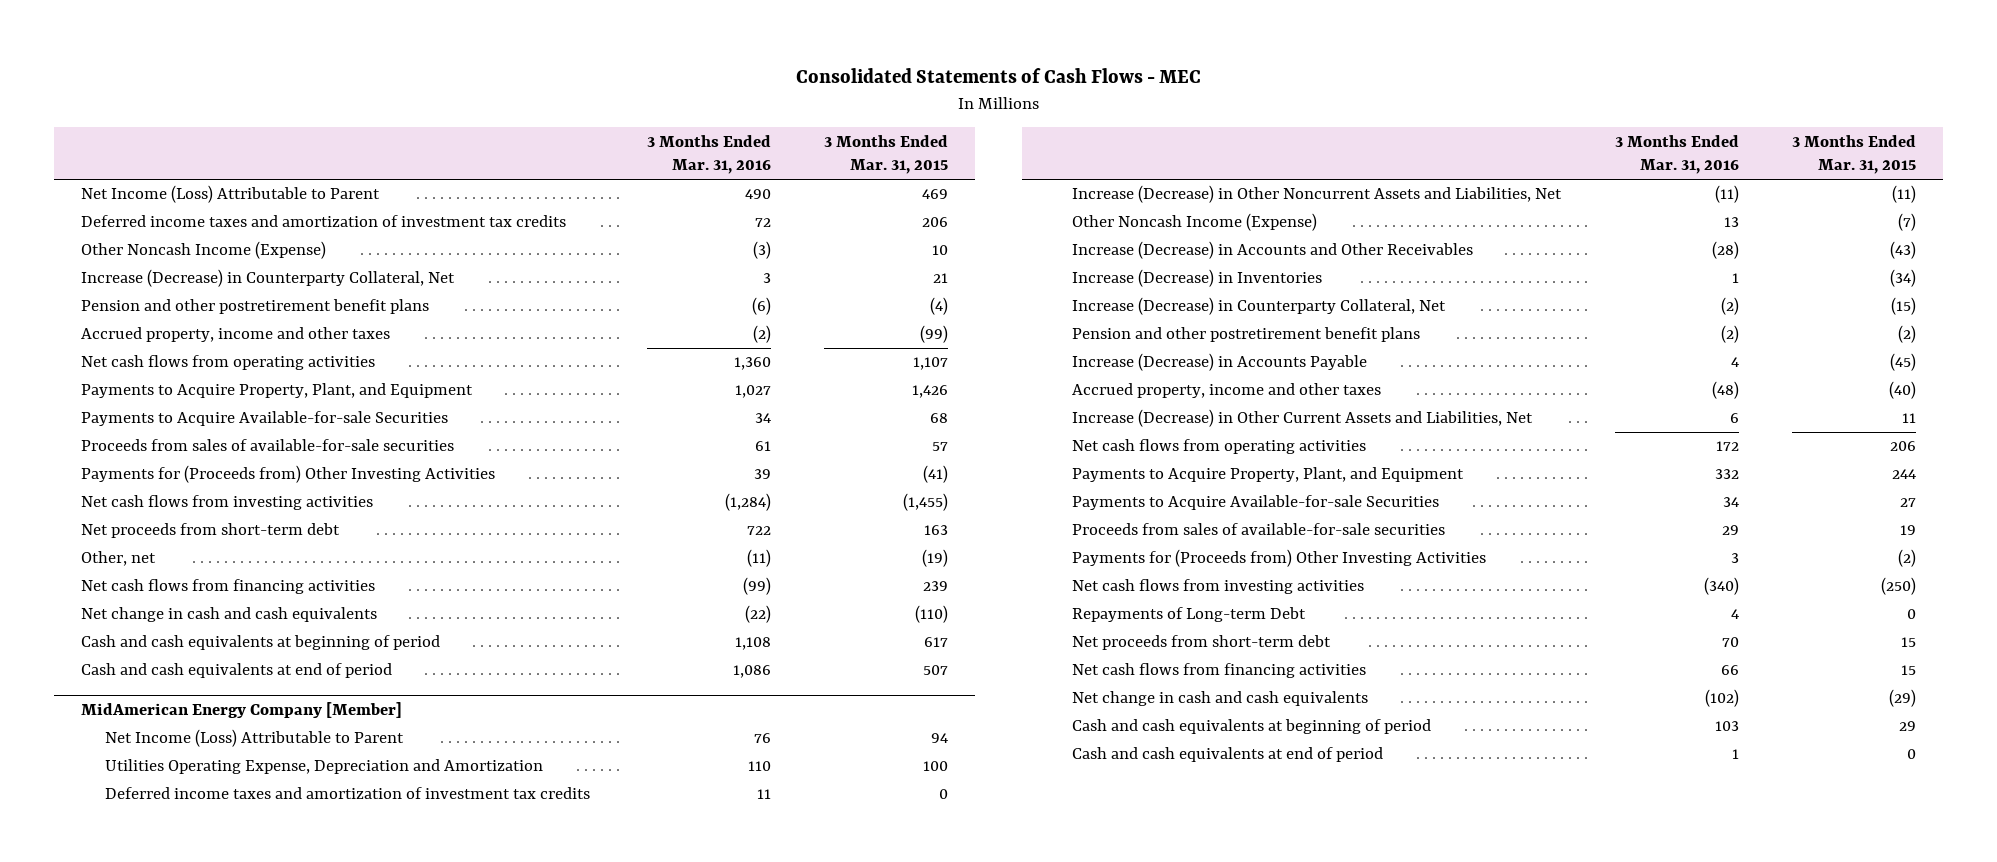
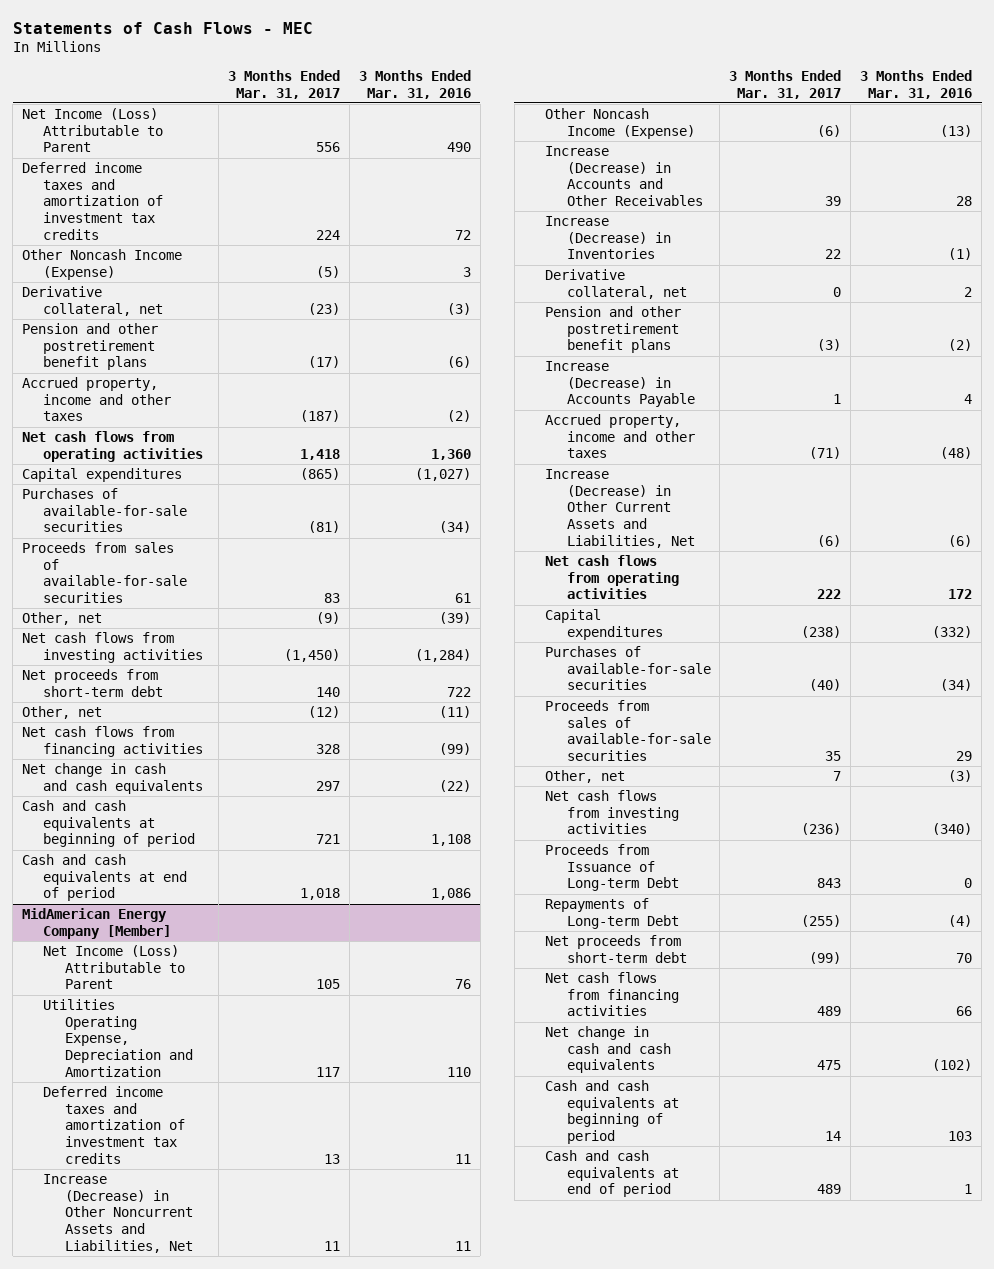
- Consolidated Statements of Cash Flows - MEC
+ Statements of Cash Flows - MEC
- | 3 Months Ended Mar. 31, 2016 | 3 Months Ended Mar. 31, 2015
+ | 3 Months Ended Mar. 31, 2017 | 3 Months Ended Mar. 31, 2016
- Other Noncash Income (Expense) | (3) | 10
- Increase (Decrease) in Counterparty Collateral, Net | 3 | 21
+ Other Noncash Income (Expense) | (5) | 3
+ Derivative collateral, net | (23) | (3)
- Payments to Acquire Property, Plant, and Equipment | 1,027 | 1,426
- Payments to Acquire Available-for-sale Securities | 34 | 68
+ Capital expenditures | (865) | (1,027)
+ Purchases of available-for-sale securities | (81) | (34)
- Payments for (Proceeds from) Other Investing Activities | 39 | (41)
+ Other, net | (9) | (39)
@ MidAmerican Energy Company [Member]
- Increase (Decrease) in Other Noncurrent Assets and Liabilities, Net | (11) | (11)
- Other Noncash Income (Expense) | 13 | (7)
- Increase (Decrease) in Accounts and Other Receivables | (28) | (43)
- Increase (Decrease) in Inventories | 1 | (34)
- Increase (Decrease) in Counterparty Collateral, Net | (2) | (15)
+ Increase (Decrease) in Other Noncurrent Assets and Liabilities, Net | 11 | 11
+ Other Noncash Income (Expense) | (6) | (13)
+ Increase (Decrease) in Accounts and Other Receivables | 39 | 28
+ Increase (Decrease) in Inventories | 22 | (1)
+ Derivative collateral, net | 0 | 2
- Increase (Decrease) in Other Current Assets and Liabilities, Net | 6 | 11
+ Increase (Decrease) in Other Current Assets and Liabilities, Net | (6) | (6)
- Payments to Acquire Property, Plant, and Equipment | 332 | 244
- Payments to Acquire Available-for-sale Securities | 34 | 27
+ Capital expenditures | (238) | (332)
+ Purchases of available-for-sale securities | (40) | (34)
- Payments for (Proceeds from) Other Investing Activities | 3 | (2)
+ Other, net | 7 | (3)
- Repayments of Long-term Debt | 4 | 0
+ Proceeds from Issuance of Long-term Debt | 843 | 0
+ Repayments of Long-term Debt | (255) | (4)

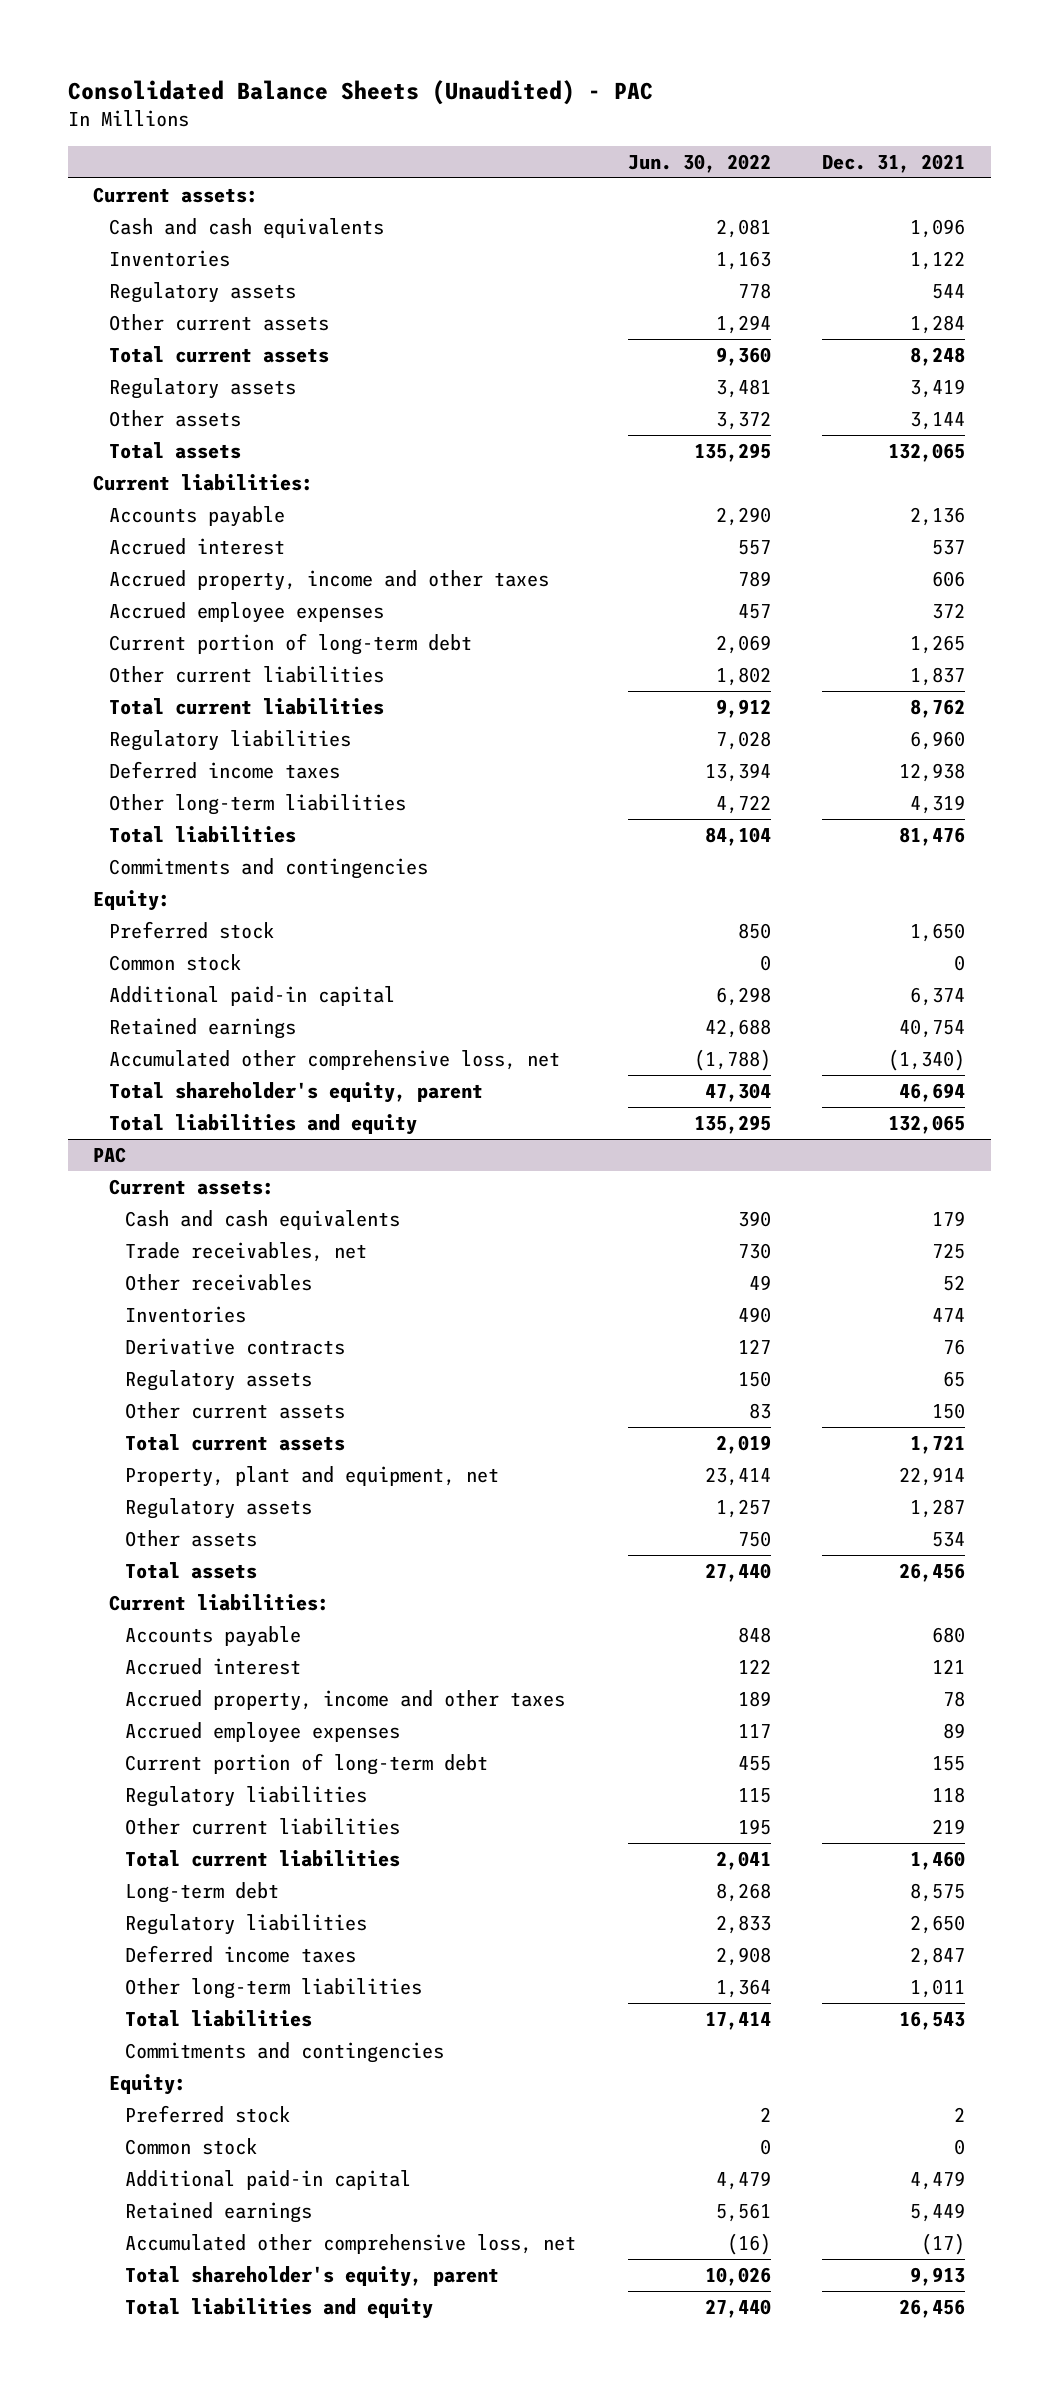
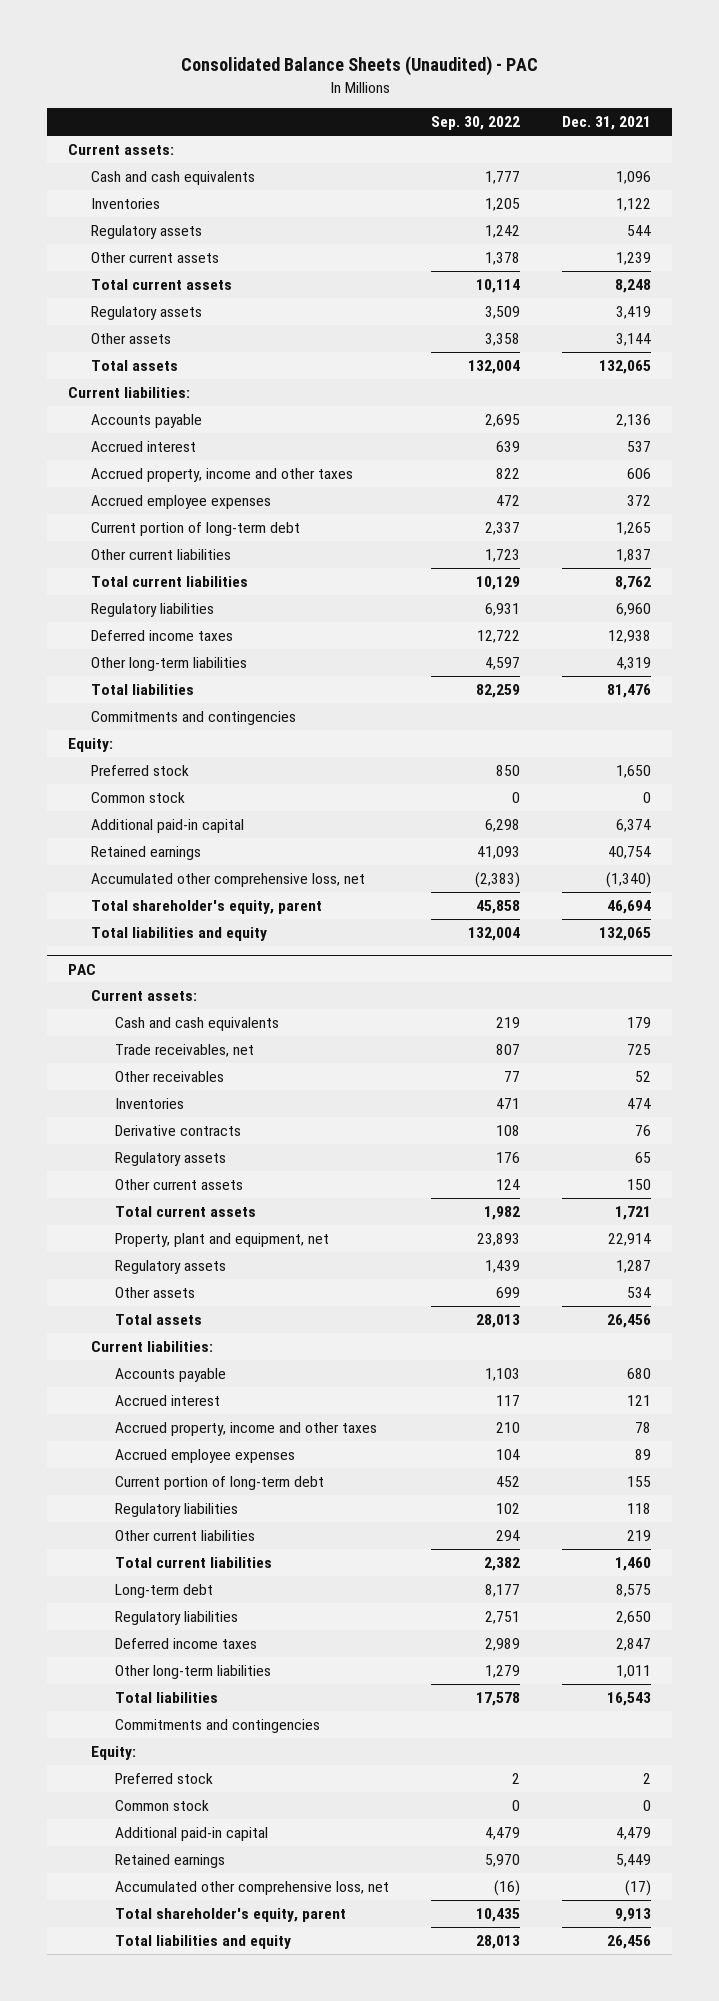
- | Jun. 30, 2022 | Dec. 31, 2021
+ | Sep. 30, 2022 | Dec. 31, 2021
- Other current assets | 1,294 | 1,284
+ Other current assets | 1,378 | 1,239

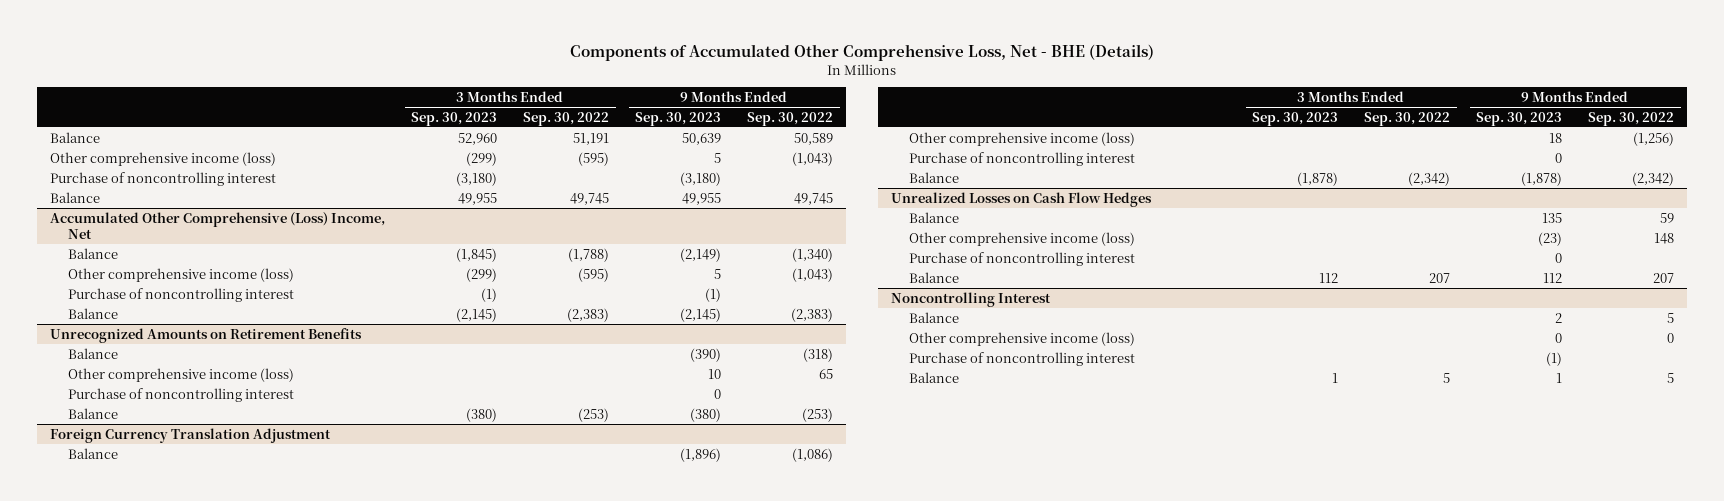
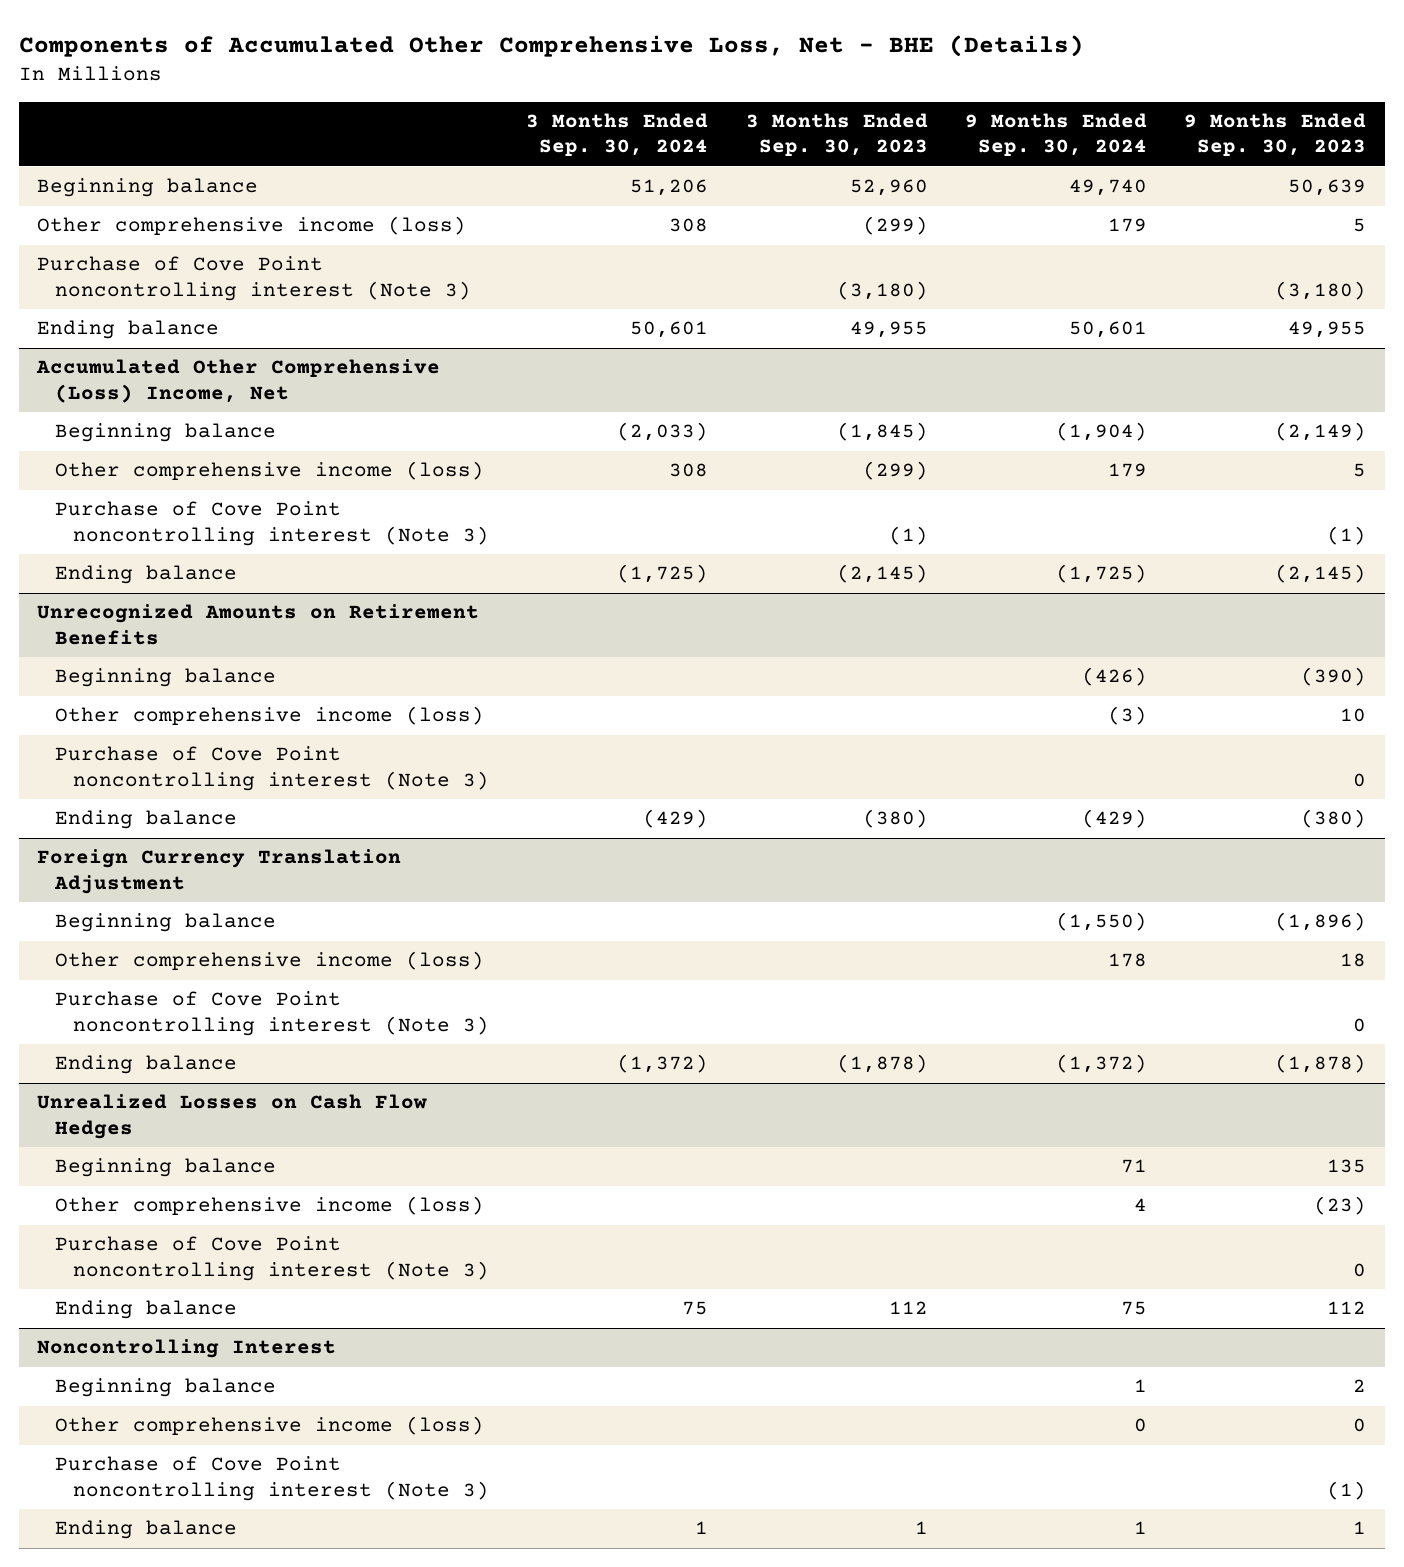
- | 3 Months Ended Sep. 30, 2023 | 3 Months Ended Sep. 30, 2022 | 9 Months Ended Sep. 30, 2023 | 9 Months Ended Sep. 30, 2022
+ | 3 Months Ended Sep. 30, 2024 | 3 Months Ended Sep. 30, 2023 | 9 Months Ended Sep. 30, 2024 | 9 Months Ended Sep. 30, 2023
- Balance | 52,960 | 51,191 | 50,639 | 50,589
+ Beginning balance | 51,206 | 52,960 | 49,740 | 50,639
- Purchase of noncontrolling interest | (3,180) | | (3,180) |
- Balance | 49,955 | 49,745 | 49,955 | 49,745
+ Purchase of Cove Point noncontrolling interest (Note 3) | | (3,180) | | (3,180)
+ Ending balance | 50,601 | 49,955 | 50,601 | 49,955
@ Accumulated Other Comprehensive (Loss) Income, Net
- Balance | (1,845) | (1,788) | (2,149) | (1,340)
+ Beginning balance | (2,033) | (1,845) | (1,904) | (2,149)
- Purchase of noncontrolling interest | (1) | | (1) |
- Balance | (2,145) | (2,383) | (2,145) | (2,383)
+ Purchase of Cove Point noncontrolling interest (Note 3) | | (1) | | (1)
+ Ending balance | (1,725) | (2,145) | (1,725) | (2,145)
@ Unrecognized Amounts on Retirement Benefits
- Balance | | | (390) | (318)
+ Beginning balance | | | (426) | (390)
- Purchase of noncontrolling interest | | | 0 |
- Balance | (380) | (253) | (380) | (253)
+ Purchase of Cove Point noncontrolling interest (Note 3) | | | | 0
+ Ending balance | (429) | (380) | (429) | (380)
@ Foreign Currency Translation Adjustment
- Balance | | | (1,896) | (1,086)
+ Beginning balance | | | (1,550) | (1,896)
- Purchase of noncontrolling interest | | | 0 |
- Balance | (1,878) | (2,342) | (1,878) | (2,342)
+ Purchase of Cove Point noncontrolling interest (Note 3) | | | | 0
+ Ending balance | (1,372) | (1,878) | (1,372) | (1,878)
@ Unrealized Losses on Cash Flow Hedges
- Balance | | | 135 | 59
+ Beginning balance | | | 71 | 135
- Purchase of noncontrolling interest | | | 0 |
- Balance | 112 | 207 | 112 | 207
+ Purchase of Cove Point noncontrolling interest (Note 3) | | | | 0
+ Ending balance | 75 | 112 | 75 | 112
@ Noncontrolling Interest
- Balance | | | 2 | 5
+ Beginning balance | | | 1 | 2
- Purchase of noncontrolling interest | | | (1) |
- Balance | 1 | 5 | 1 | 5
+ Purchase of Cove Point noncontrolling interest (Note 3) | | | | (1)
+ Ending balance | 1 | 1 | 1 | 1

